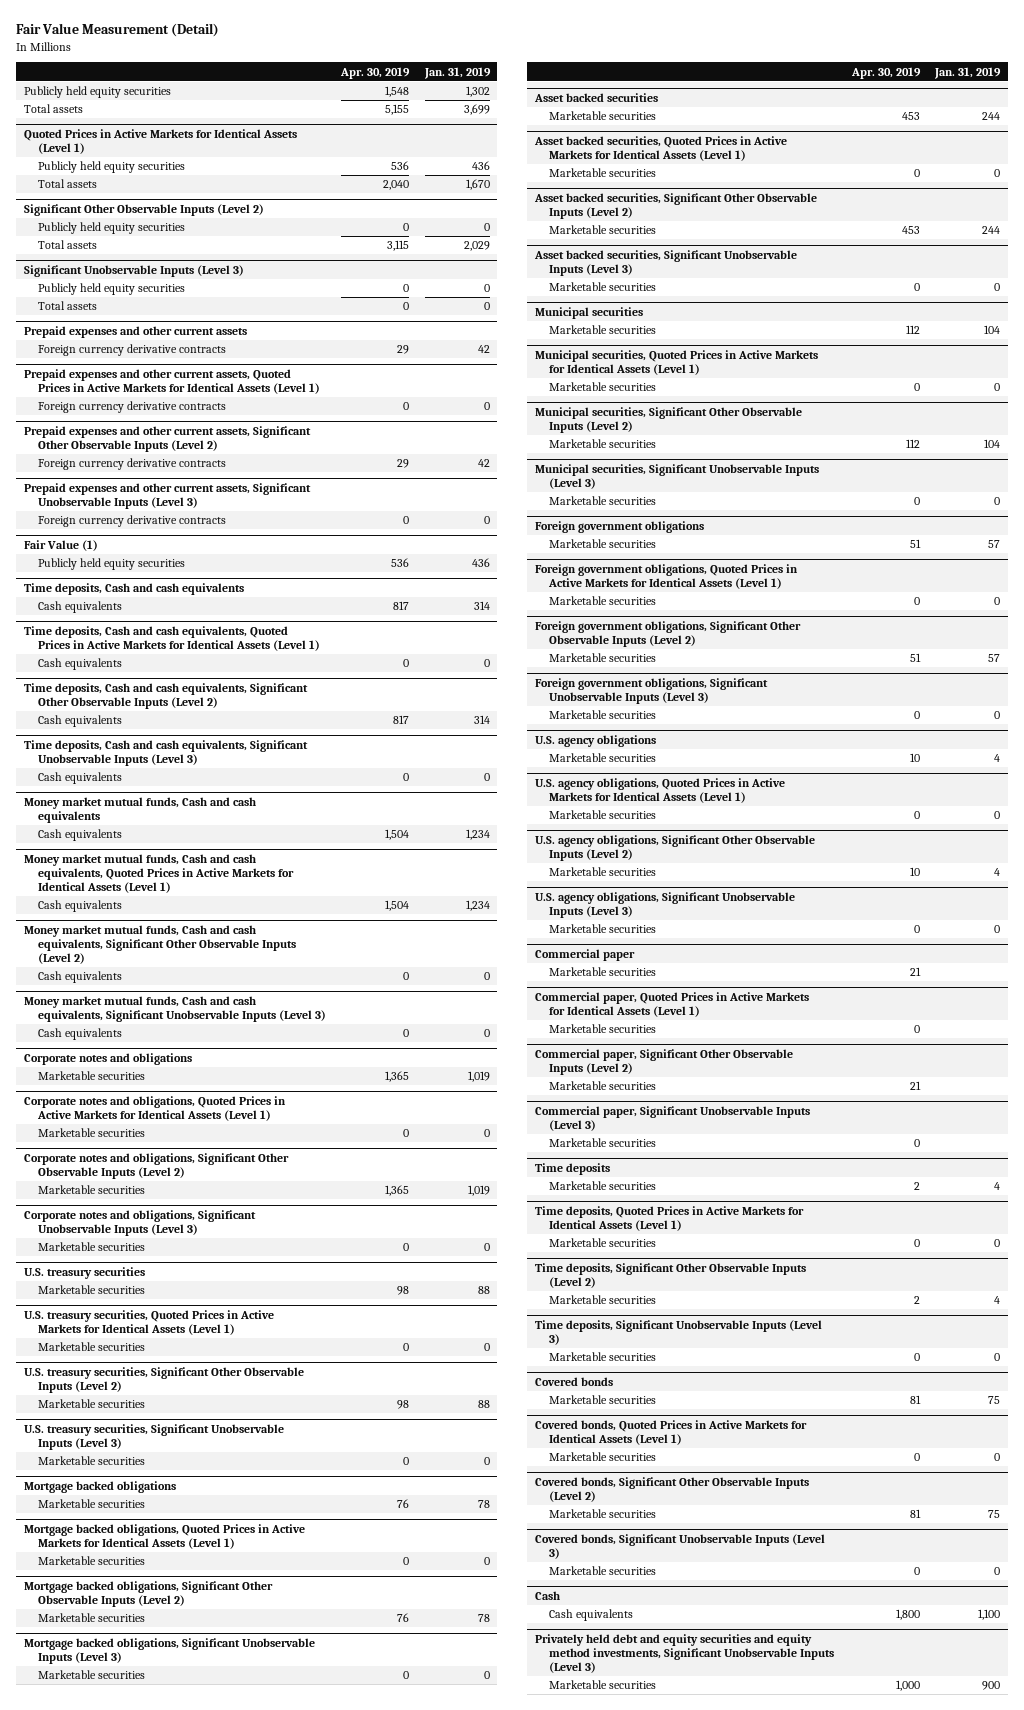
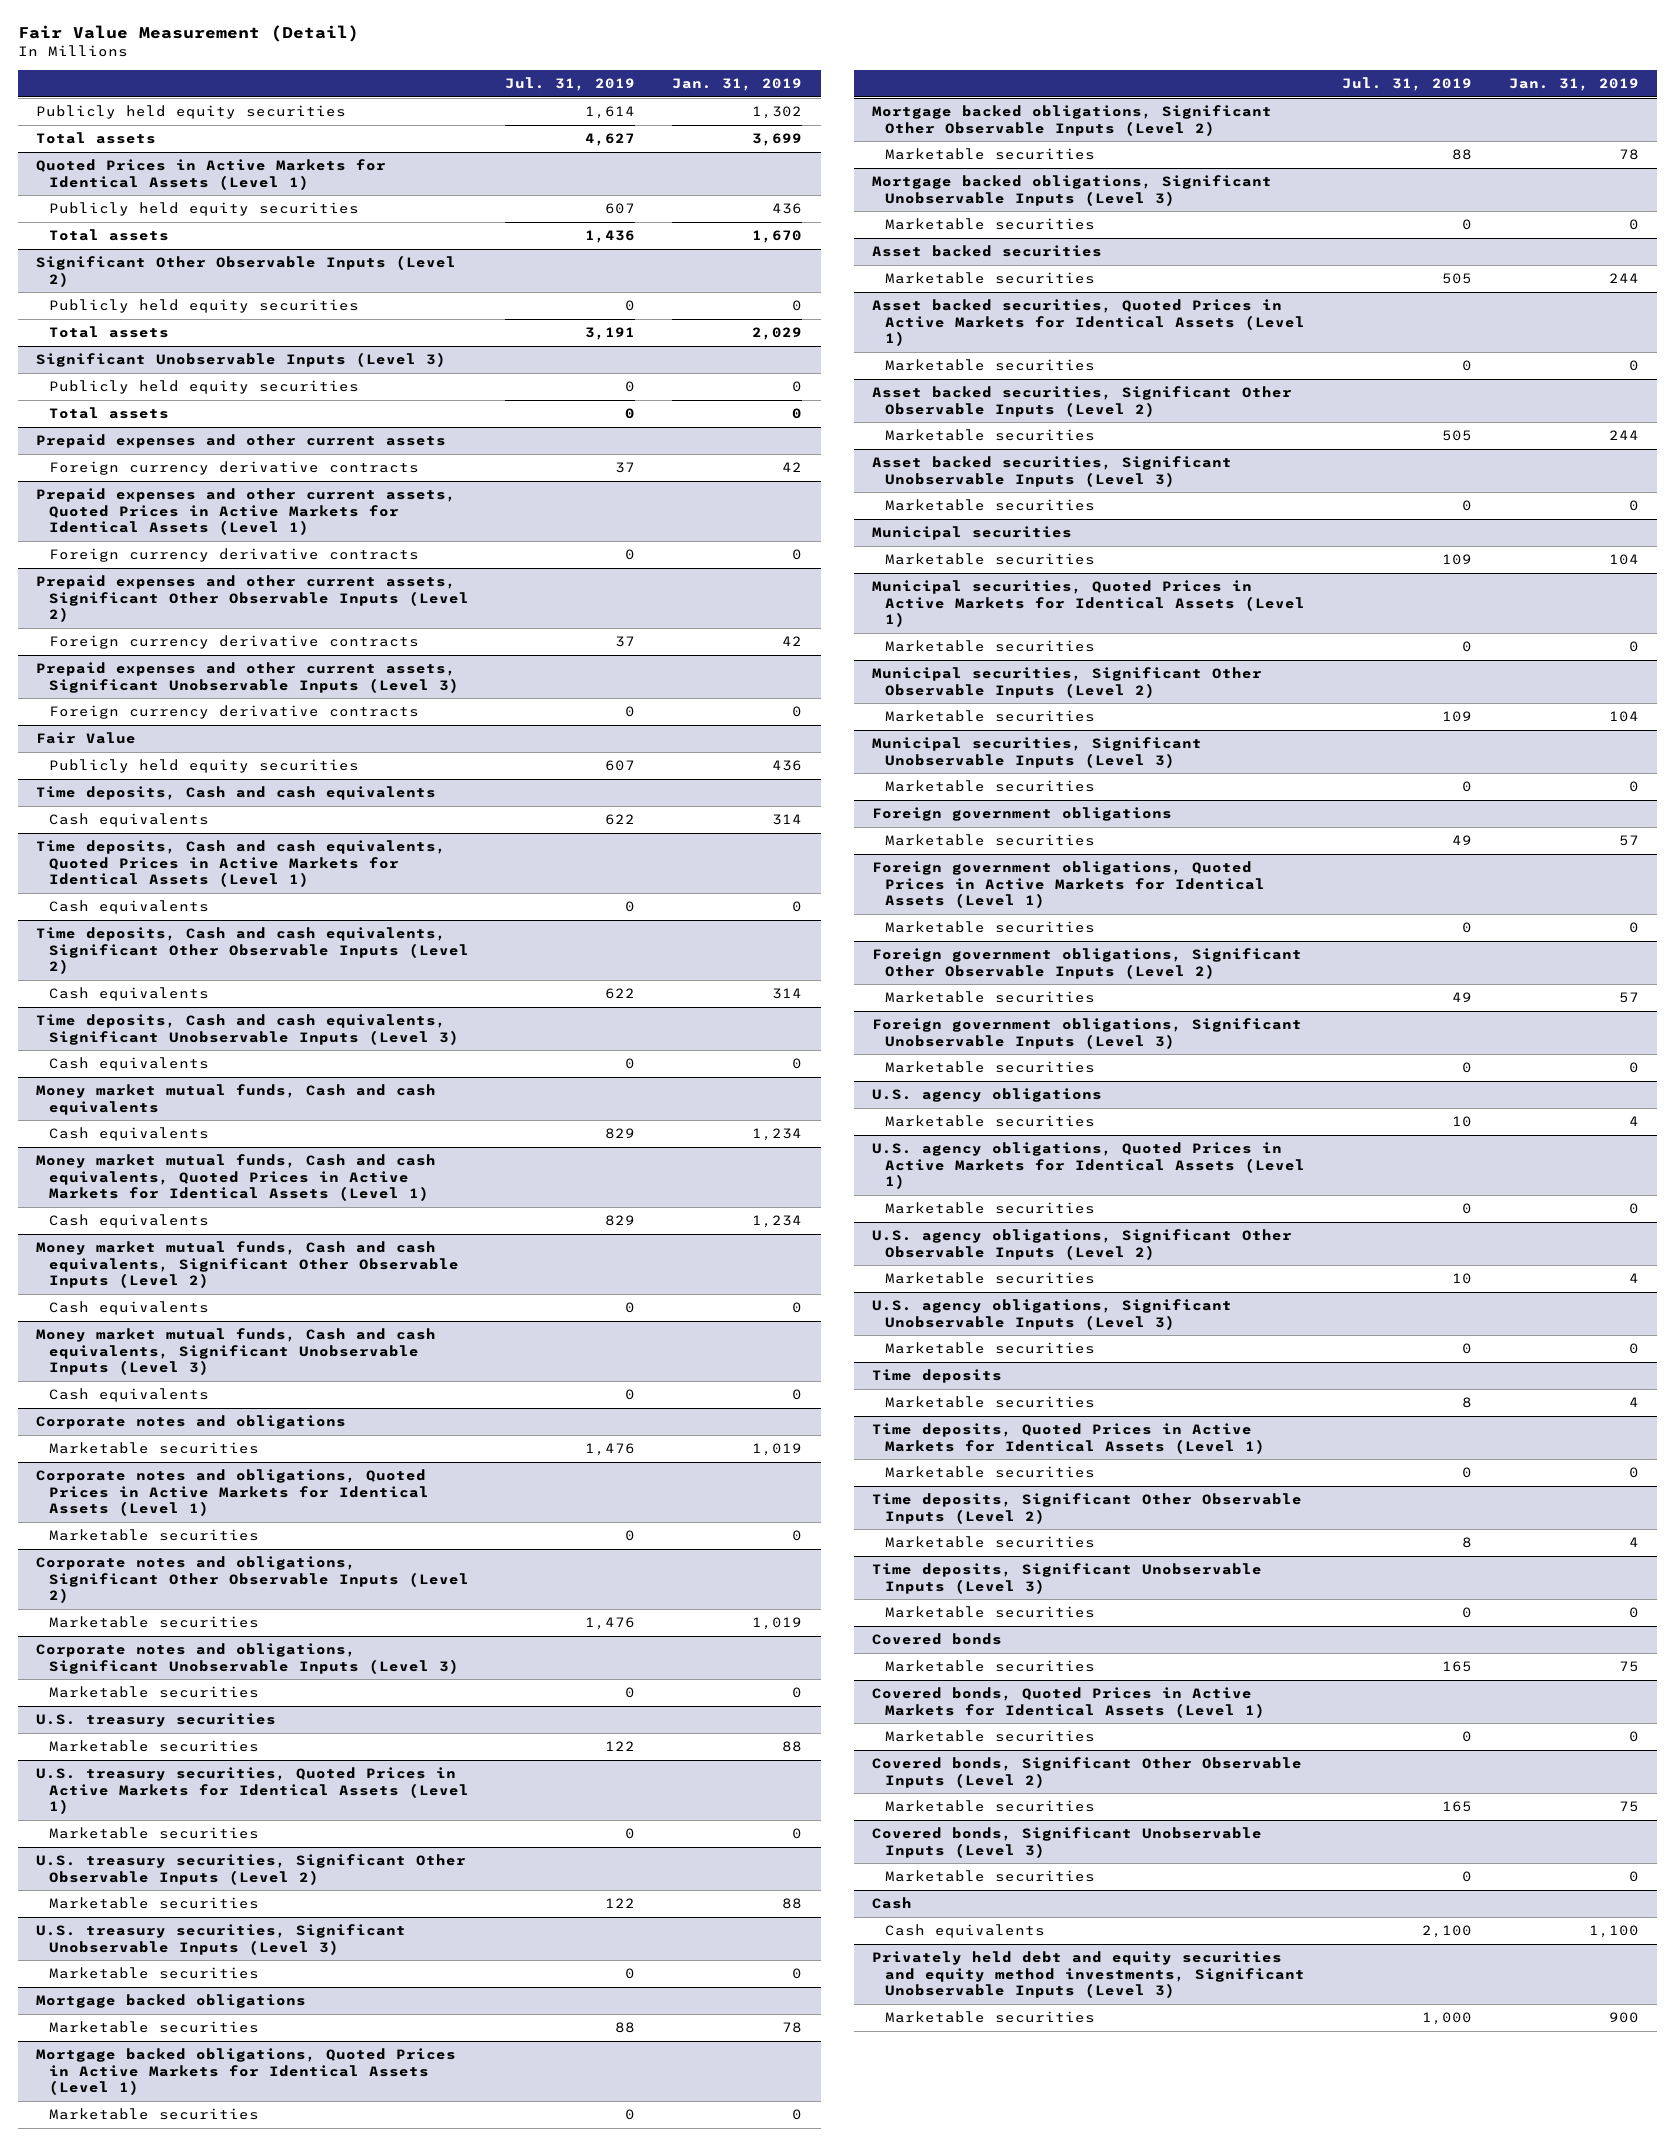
- | Apr. 30, 2019 | Jan. 31, 2019
+ | Jul. 31, 2019 | Jan. 31, 2019
- Fair Value (1)
+ Fair Value
- Commercial paper
- Marketable securities | 21 |
- Commercial paper, Quoted Prices in Active Markets for Identical Assets (Level 1)
- Marketable securities | 0 |
- Commercial paper, Significant Other Observable Inputs (Level 2)
- Marketable securities | 21 |
- Commercial paper, Significant Unobservable Inputs (Level 3)
- Marketable securities | 0 |

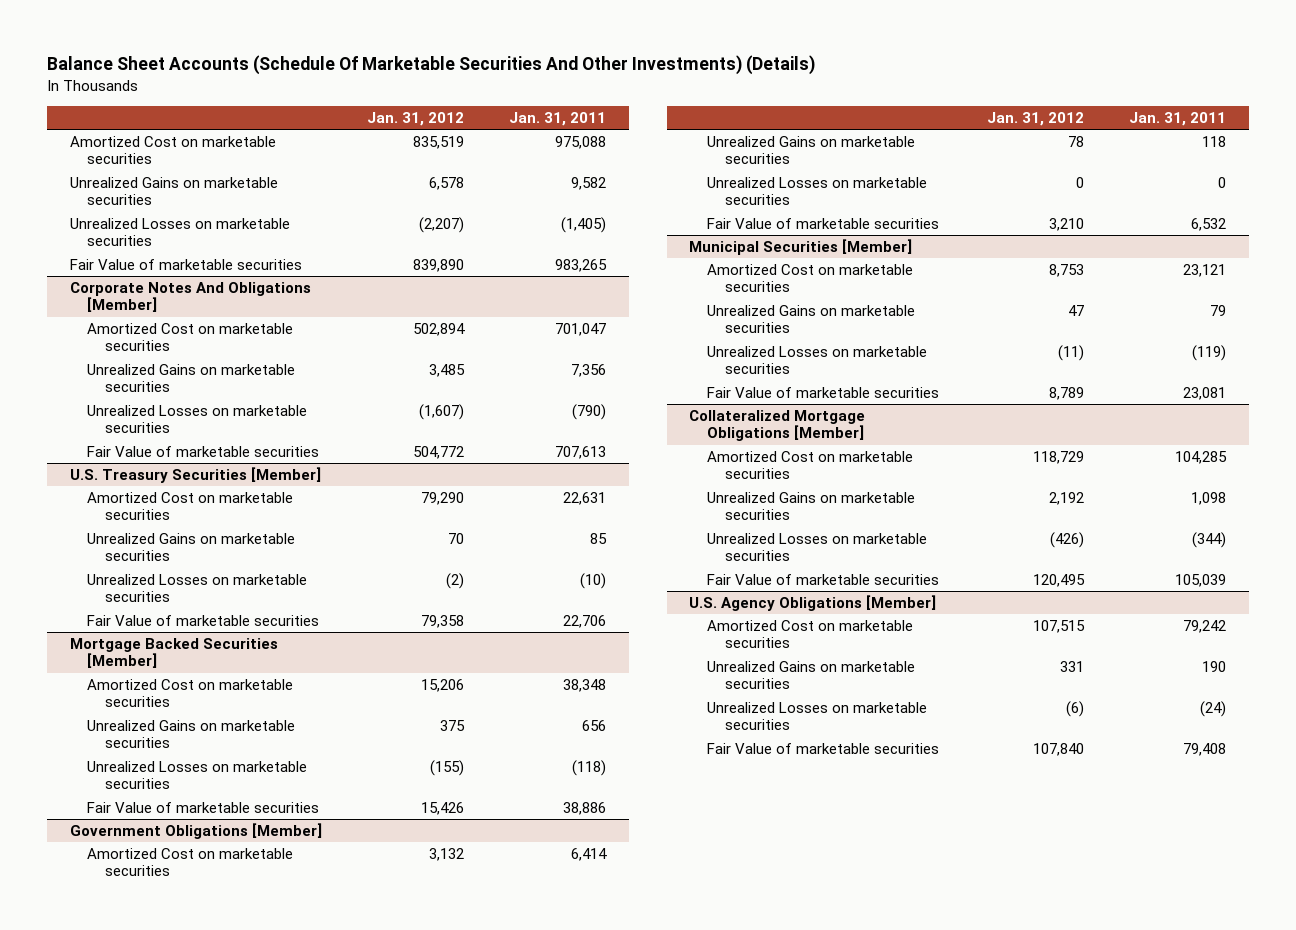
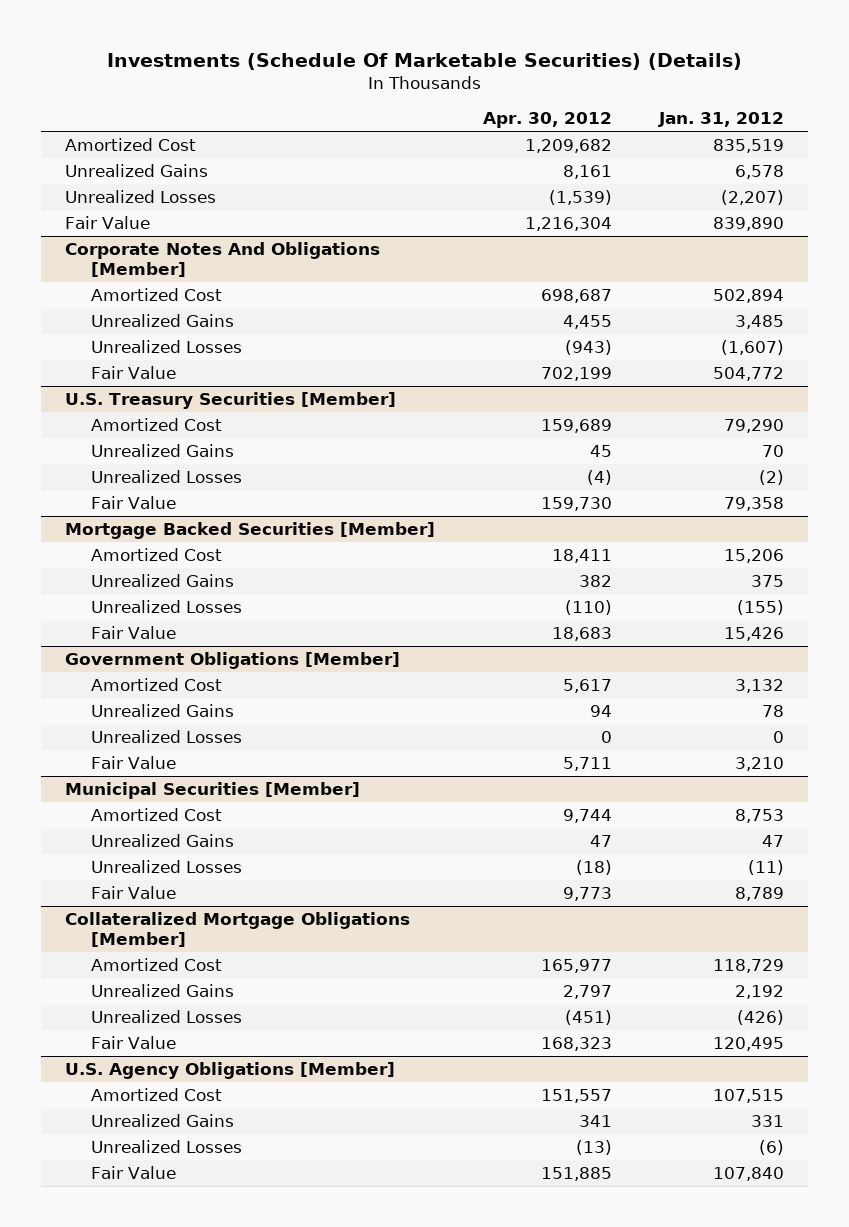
- Balance Sheet Accounts (Schedule Of Marketable Securities And Other Investments) (Details)
+ Investments (Schedule Of Marketable Securities) (Details)
- | Jan. 31, 2012 | Jan. 31, 2011
+ | Apr. 30, 2012 | Jan. 31, 2012
- Amortized Cost on marketable securities | 835,519 | 975,088
- Unrealized Gains on marketable securities | 6,578 | 9,582
- Unrealized Losses on marketable securities | (2,207) | (1,405)
- Fair Value of marketable securities | 839,890 | 983,265
+ Amortized Cost | 1,209,682 | 835,519
+ Unrealized Gains | 8,161 | 6,578
+ Unrealized Losses | (1,539) | (2,207)
+ Fair Value | 1,216,304 | 839,890
@ Corporate Notes And Obligations [Member]
- Amortized Cost on marketable securities | 502,894 | 701,047
- Unrealized Gains on marketable securities | 3,485 | 7,356
- Unrealized Losses on marketable securities | (1,607) | (790)
- Fair Value of marketable securities | 504,772 | 707,613
+ Amortized Cost | 698,687 | 502,894
+ Unrealized Gains | 4,455 | 3,485
+ Unrealized Losses | (943) | (1,607)
+ Fair Value | 702,199 | 504,772
@ U.S. Treasury Securities [Member]
- Amortized Cost on marketable securities | 79,290 | 22,631
- Unrealized Gains on marketable securities | 70 | 85
- Unrealized Losses on marketable securities | (2) | (10)
- Fair Value of marketable securities | 79,358 | 22,706
+ Amortized Cost | 159,689 | 79,290
+ Unrealized Gains | 45 | 70
+ Unrealized Losses | (4) | (2)
+ Fair Value | 159,730 | 79,358
@ Mortgage Backed Securities [Member]
- Amortized Cost on marketable securities | 15,206 | 38,348
- Unrealized Gains on marketable securities | 375 | 656
- Unrealized Losses on marketable securities | (155) | (118)
- Fair Value of marketable securities | 15,426 | 38,886
+ Amortized Cost | 18,411 | 15,206
+ Unrealized Gains | 382 | 375
+ Unrealized Losses | (110) | (155)
+ Fair Value | 18,683 | 15,426
@ Government Obligations [Member]
- Amortized Cost on marketable securities | 3,132 | 6,414
- Unrealized Gains on marketable securities | 78 | 118
- Unrealized Losses on marketable securities | 0 | 0
- Fair Value of marketable securities | 3,210 | 6,532
+ Amortized Cost | 5,617 | 3,132
+ Unrealized Gains | 94 | 78
+ Unrealized Losses | 0 | 0
+ Fair Value | 5,711 | 3,210
@ Municipal Securities [Member]
- Amortized Cost on marketable securities | 8,753 | 23,121
- Unrealized Gains on marketable securities | 47 | 79
- Unrealized Losses on marketable securities | (11) | (119)
- Fair Value of marketable securities | 8,789 | 23,081
+ Amortized Cost | 9,744 | 8,753
+ Unrealized Gains | 47 | 47
+ Unrealized Losses | (18) | (11)
+ Fair Value | 9,773 | 8,789
@ Collateralized Mortgage Obligations [Member]
- Amortized Cost on marketable securities | 118,729 | 104,285
- Unrealized Gains on marketable securities | 2,192 | 1,098
- Unrealized Losses on marketable securities | (426) | (344)
- Fair Value of marketable securities | 120,495 | 105,039
+ Amortized Cost | 165,977 | 118,729
+ Unrealized Gains | 2,797 | 2,192
+ Unrealized Losses | (451) | (426)
+ Fair Value | 168,323 | 120,495
@ U.S. Agency Obligations [Member]
- Amortized Cost on marketable securities | 107,515 | 79,242
- Unrealized Gains on marketable securities | 331 | 190
- Unrealized Losses on marketable securities | (6) | (24)
- Fair Value of marketable securities | 107,840 | 79,408
+ Amortized Cost | 151,557 | 107,515
+ Unrealized Gains | 341 | 331
+ Unrealized Losses | (13) | (6)
+ Fair Value | 151,885 | 107,840

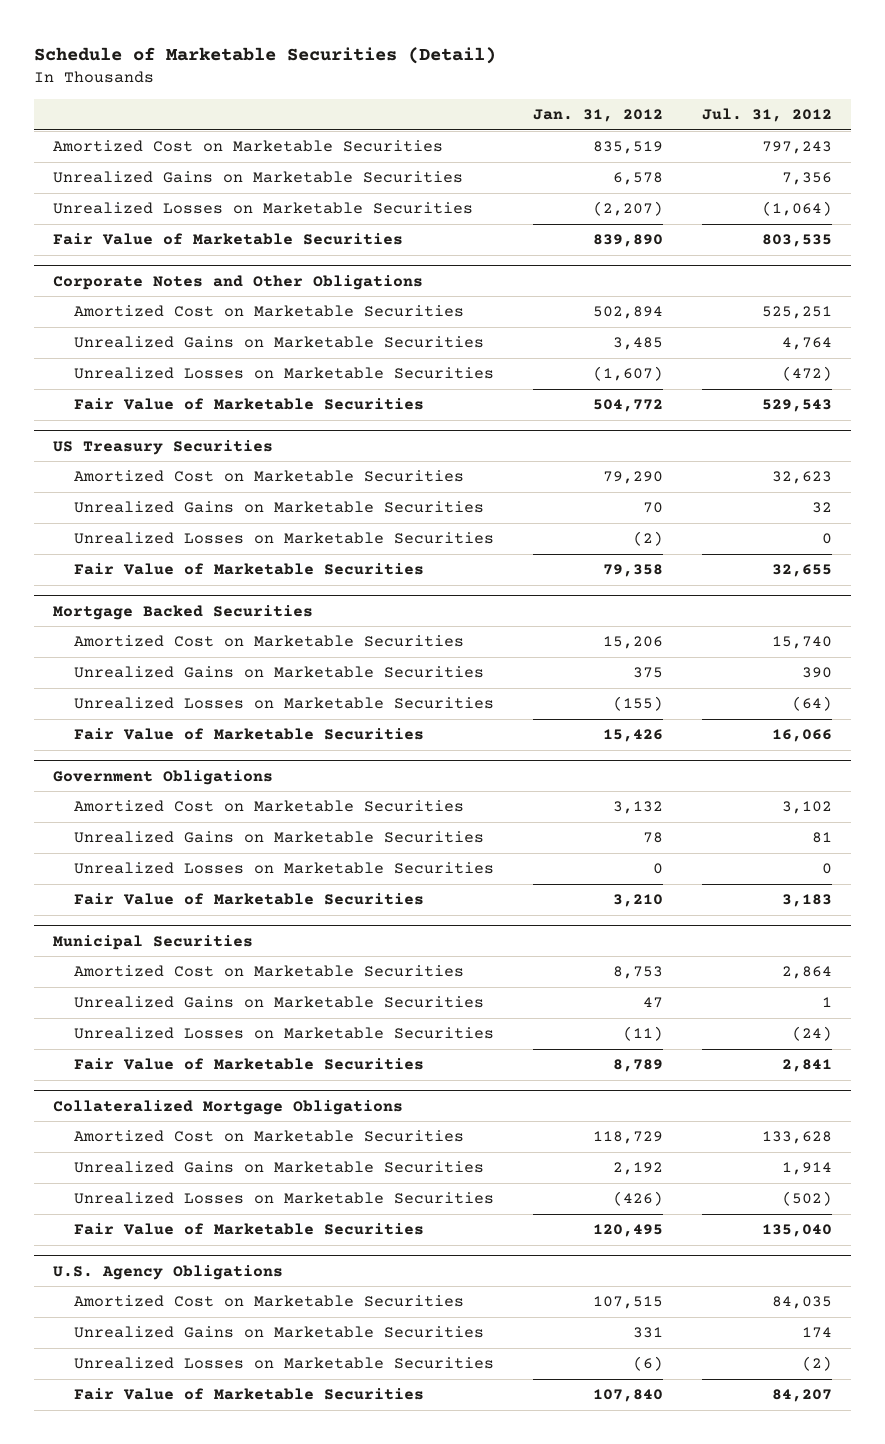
- Investments (Schedule Of Marketable Securities) (Details)
+ Schedule of Marketable Securities (Detail)
- | Apr. 30, 2012 | Jan. 31, 2012
+ | Jan. 31, 2012 | Jul. 31, 2012
- Amortized Cost | 1,209,682 | 835,519
- Unrealized Gains | 8,161 | 6,578
- Unrealized Losses | (1,539) | (2,207)
- Fair Value | 1,216,304 | 839,890
- Corporate Notes And Obligations [Member]
- Amortized Cost | 698,687 | 502,894
- Unrealized Gains | 4,455 | 3,485
- Unrealized Losses | (943) | (1,607)
- Fair Value | 702,199 | 504,772
- U.S. Treasury Securities [Member]
- Amortized Cost | 159,689 | 79,290
- Unrealized Gains | 45 | 70
- Unrealized Losses | (4) | (2)
- Fair Value | 159,730 | 79,358
- Mortgage Backed Securities [Member]
- Amortized Cost | 18,411 | 15,206
- Unrealized Gains | 382 | 375
- Unrealized Losses | (110) | (155)
- Fair Value | 18,683 | 15,426
- Government Obligations [Member]
- Amortized Cost | 5,617 | 3,132
- Unrealized Gains | 94 | 78
- Unrealized Losses | 0 | 0
- Fair Value | 5,711 | 3,210
- Municipal Securities [Member]
- Amortized Cost | 9,744 | 8,753
- Unrealized Gains | 47 | 47
- Unrealized Losses | (18) | (11)
- Fair Value | 9,773 | 8,789
- Collateralized Mortgage Obligations [Member]
- Amortized Cost | 165,977 | 118,729
- Unrealized Gains | 2,797 | 2,192
- Unrealized Losses | (451) | (426)
- Fair Value | 168,323 | 120,495
- U.S. Agency Obligations [Member]
- Amortized Cost | 151,557 | 107,515
- Unrealized Gains | 341 | 331
- Unrealized Losses | (13) | (6)
- Fair Value | 151,885 | 107,840
+ Amortized Cost on Marketable Securities | 835,519 | 797,243
+ Unrealized Gains on Marketable Securities | 6,578 | 7,356
+ Unrealized Losses on Marketable Securities | (2,207) | (1,064)
+ Fair Value of Marketable Securities | 839,890 | 803,535
+ Corporate Notes and Other Obligations
+ Amortized Cost on Marketable Securities | 502,894 | 525,251
+ Unrealized Gains on Marketable Securities | 3,485 | 4,764
+ Unrealized Losses on Marketable Securities | (1,607) | (472)
+ Fair Value of Marketable Securities | 504,772 | 529,543
+ US Treasury Securities
+ Amortized Cost on Marketable Securities | 79,290 | 32,623
+ Unrealized Gains on Marketable Securities | 70 | 32
+ Unrealized Losses on Marketable Securities | (2) | 0
+ Fair Value of Marketable Securities | 79,358 | 32,655
+ Mortgage Backed Securities
+ Amortized Cost on Marketable Securities | 15,206 | 15,740
+ Unrealized Gains on Marketable Securities | 375 | 390
+ Unrealized Losses on Marketable Securities | (155) | (64)
+ Fair Value of Marketable Securities | 15,426 | 16,066
+ Government Obligations
+ Amortized Cost on Marketable Securities | 3,132 | 3,102
+ Unrealized Gains on Marketable Securities | 78 | 81
+ Unrealized Losses on Marketable Securities | 0 | 0
+ Fair Value of Marketable Securities | 3,210 | 3,183
+ Municipal Securities
+ Amortized Cost on Marketable Securities | 8,753 | 2,864
+ Unrealized Gains on Marketable Securities | 47 | 1
+ Unrealized Losses on Marketable Securities | (11) | (24)
+ Fair Value of Marketable Securities | 8,789 | 2,841
+ Collateralized Mortgage Obligations
+ Amortized Cost on Marketable Securities | 118,729 | 133,628
+ Unrealized Gains on Marketable Securities | 2,192 | 1,914
+ Unrealized Losses on Marketable Securities | (426) | (502)
+ Fair Value of Marketable Securities | 120,495 | 135,040
+ U.S. Agency Obligations
+ Amortized Cost on Marketable Securities | 107,515 | 84,035
+ Unrealized Gains on Marketable Securities | 331 | 174
+ Unrealized Losses on Marketable Securities | (6) | (2)
+ Fair Value of Marketable Securities | 107,840 | 84,207

